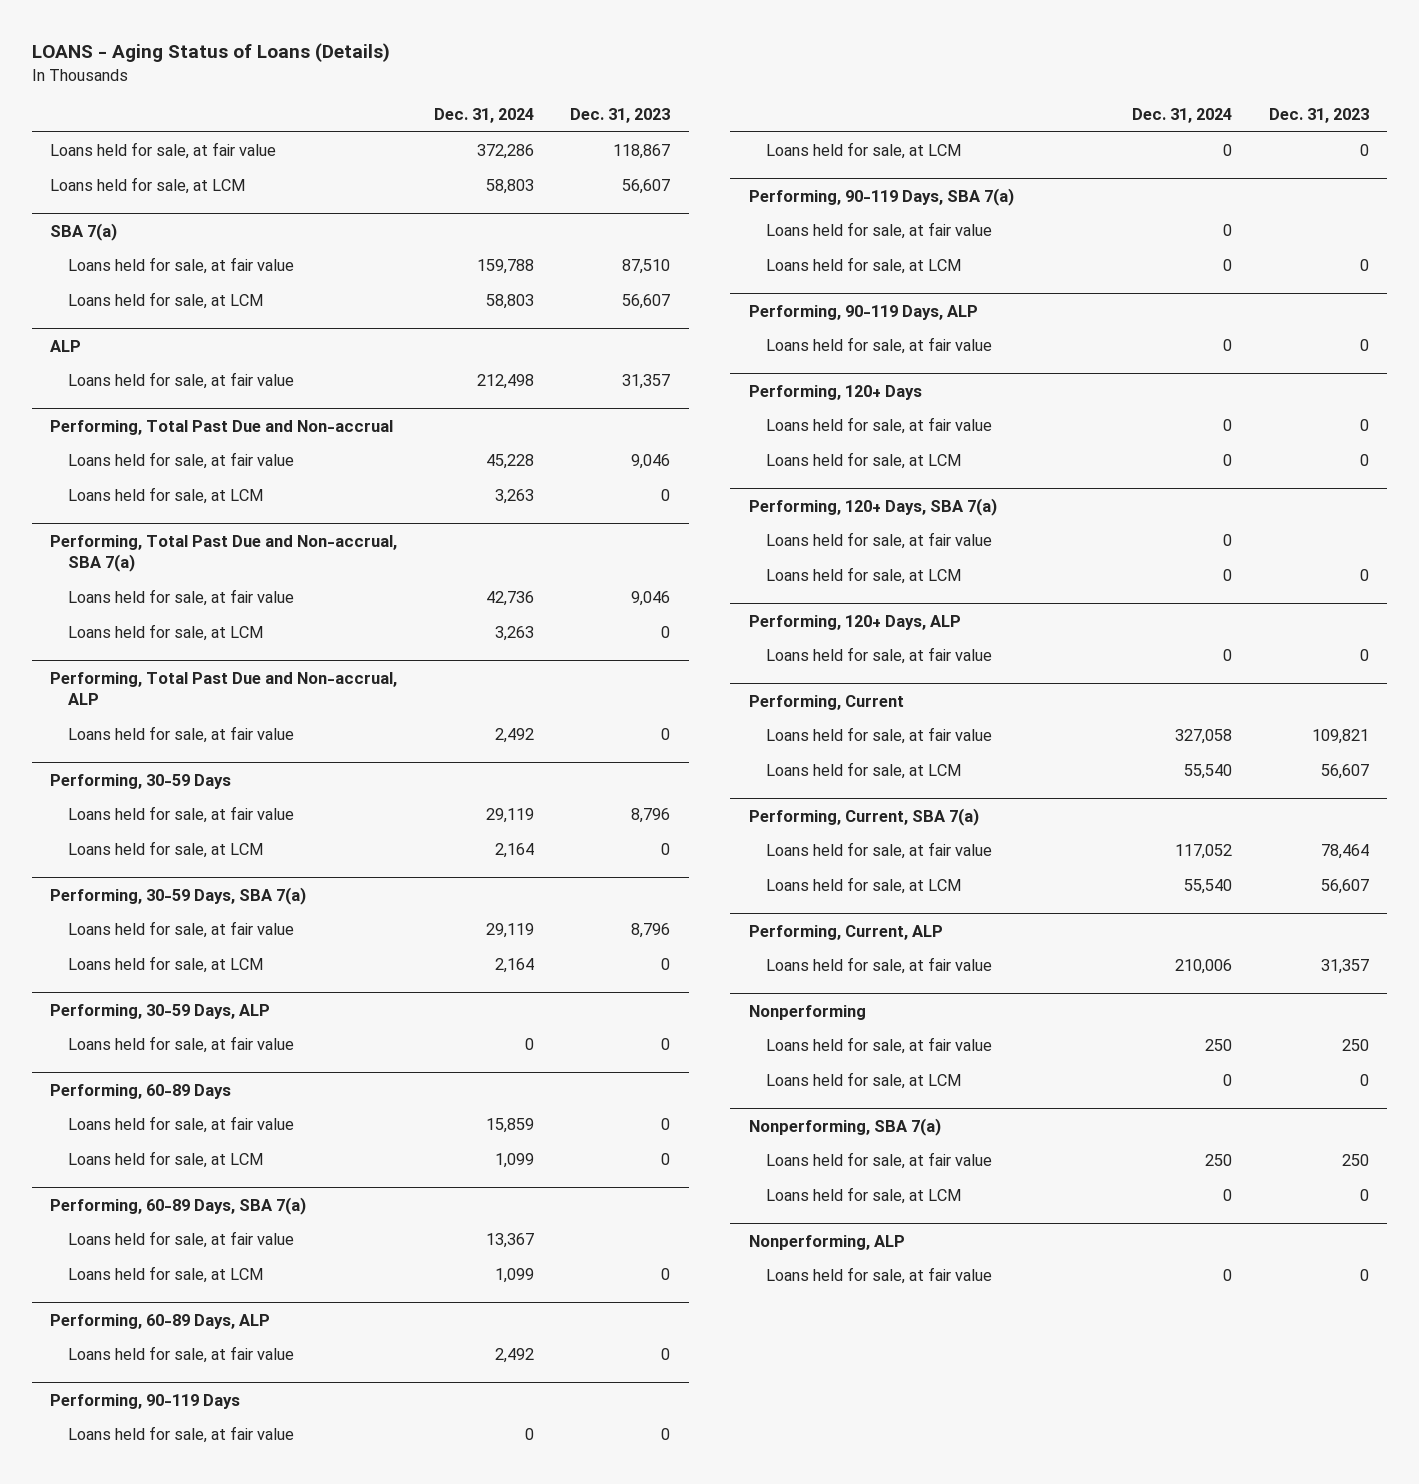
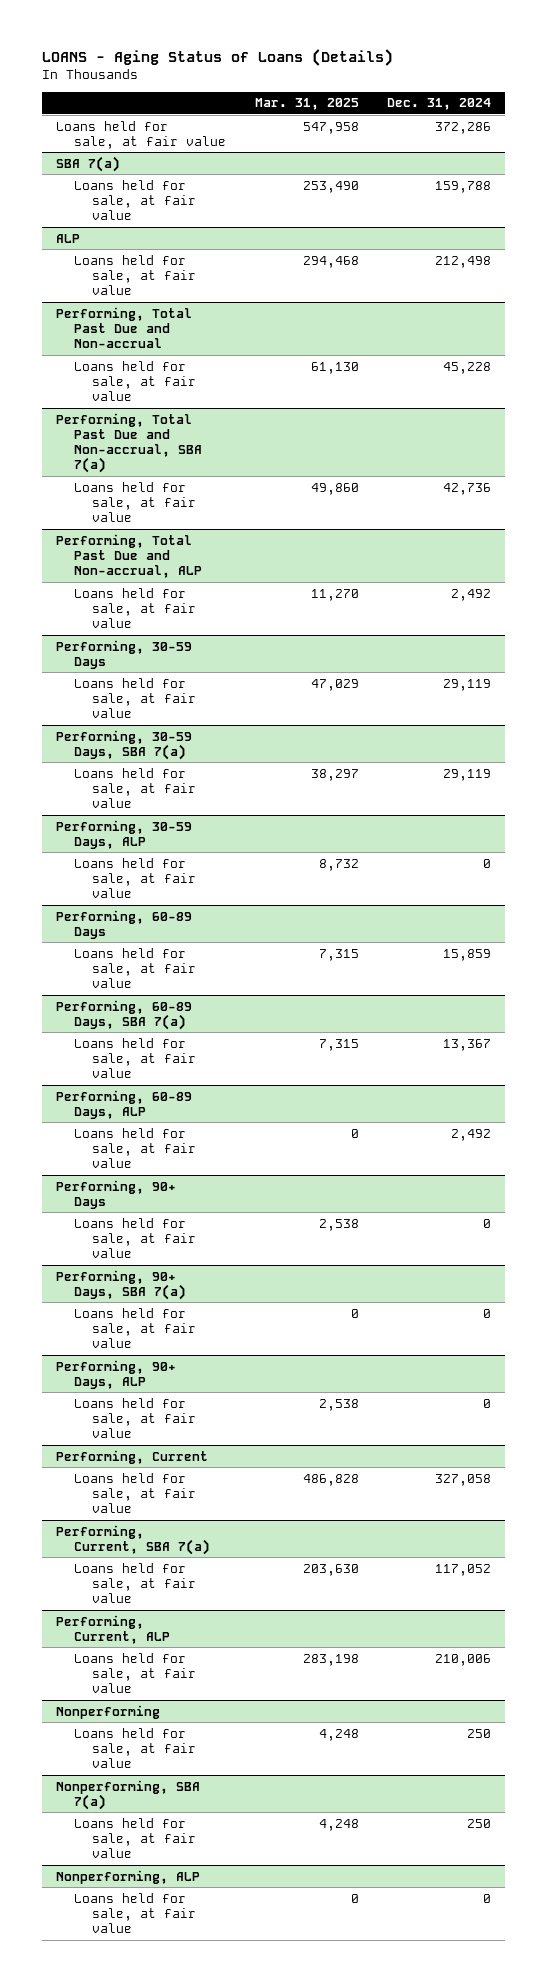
- | Dec. 31, 2024 | Dec. 31, 2023
+ | Mar. 31, 2025 | Dec. 31, 2024
- Loans held for sale, at LCM | 58,803 | 56,607
@ SBA 7(a)
- Loans held for sale, at LCM | 58,803 | 56,607
@ Performing, Total Past Due and Non-accrual
- Loans held for sale, at LCM | 3,263 | 0
@ Performing, Total Past Due and Non-accrual, SBA 7(a)
- Loans held for sale, at LCM | 3,263 | 0
@ Performing, 30-59 Days
- Loans held for sale, at LCM | 2,164 | 0
@ Performing, 30-59 Days, SBA 7(a)
- Loans held for sale, at LCM | 2,164 | 0
@ Performing, 60-89 Days
- Loans held for sale, at LCM | 1,099 | 0
@ Performing, 60-89 Days, SBA 7(a)
- Loans held for sale, at LCM | 1,099 | 0
- Performing, 90-119 Days
- Loans held for sale, at fair value | 0 | 0
- Loans held for sale, at LCM | 0 | 0
- Performing, 90-119 Days, SBA 7(a)
- Loans held for sale, at fair value | 0 |
- Loans held for sale, at LCM | 0 | 0
- Performing, 90-119 Days, ALP
- Loans held for sale, at fair value | 0 | 0
- Performing, 120+ Days
+ Performing, 90+ Days
- Loans held for sale, at LCM | 0 | 0
- Performing, 120+ Days, SBA 7(a)
+ Performing, 90+ Days, SBA 7(a)
- Loans held for sale, at LCM | 0 | 0
- Performing, 120+ Days, ALP
+ Performing, 90+ Days, ALP
@ Performing, Current
- Loans held for sale, at LCM | 55,540 | 56,607
@ Performing, Current, SBA 7(a)
- Loans held for sale, at LCM | 55,540 | 56,607
@ Nonperforming
- Loans held for sale, at LCM | 0 | 0
@ Nonperforming, SBA 7(a)
- Loans held for sale, at LCM | 0 | 0

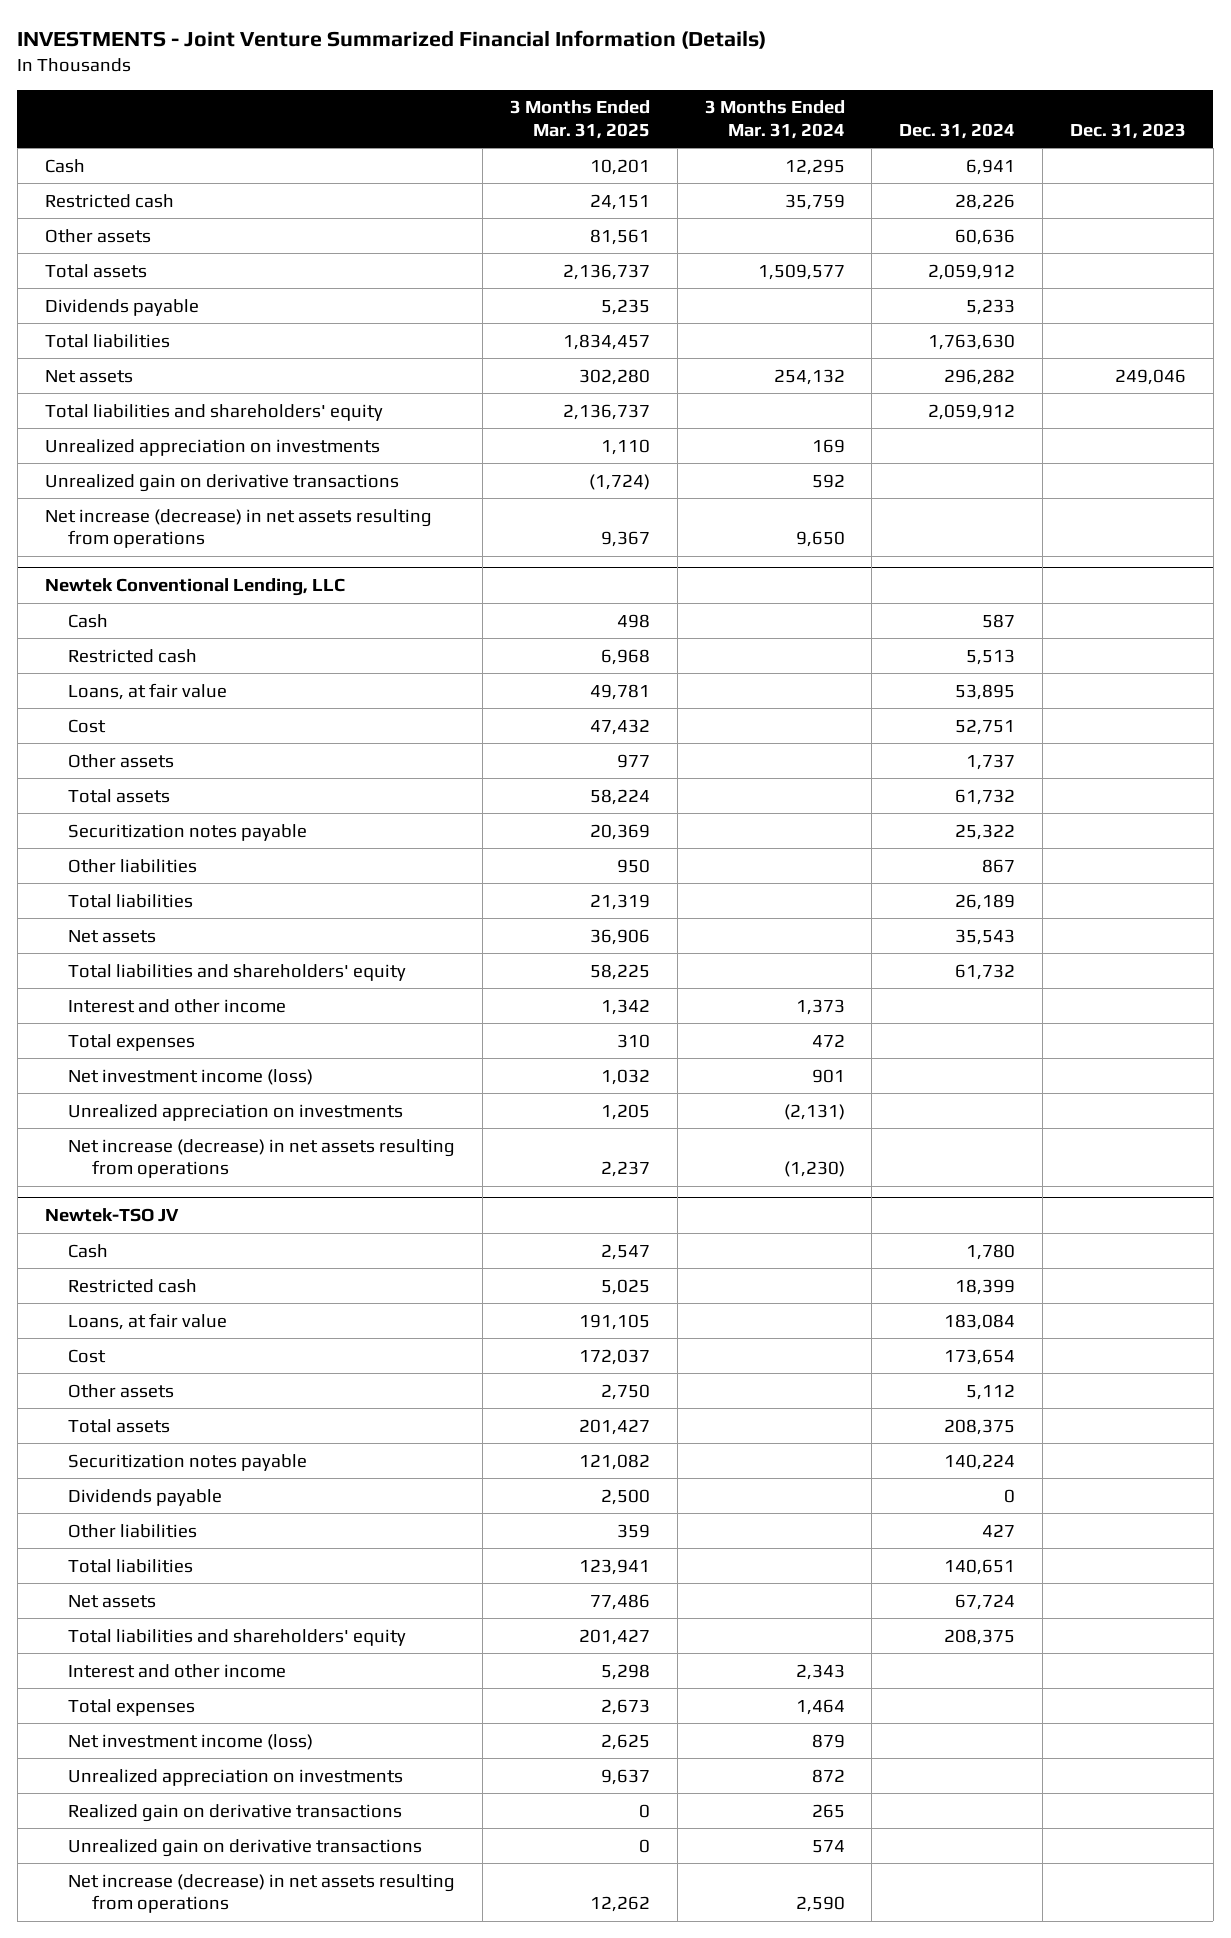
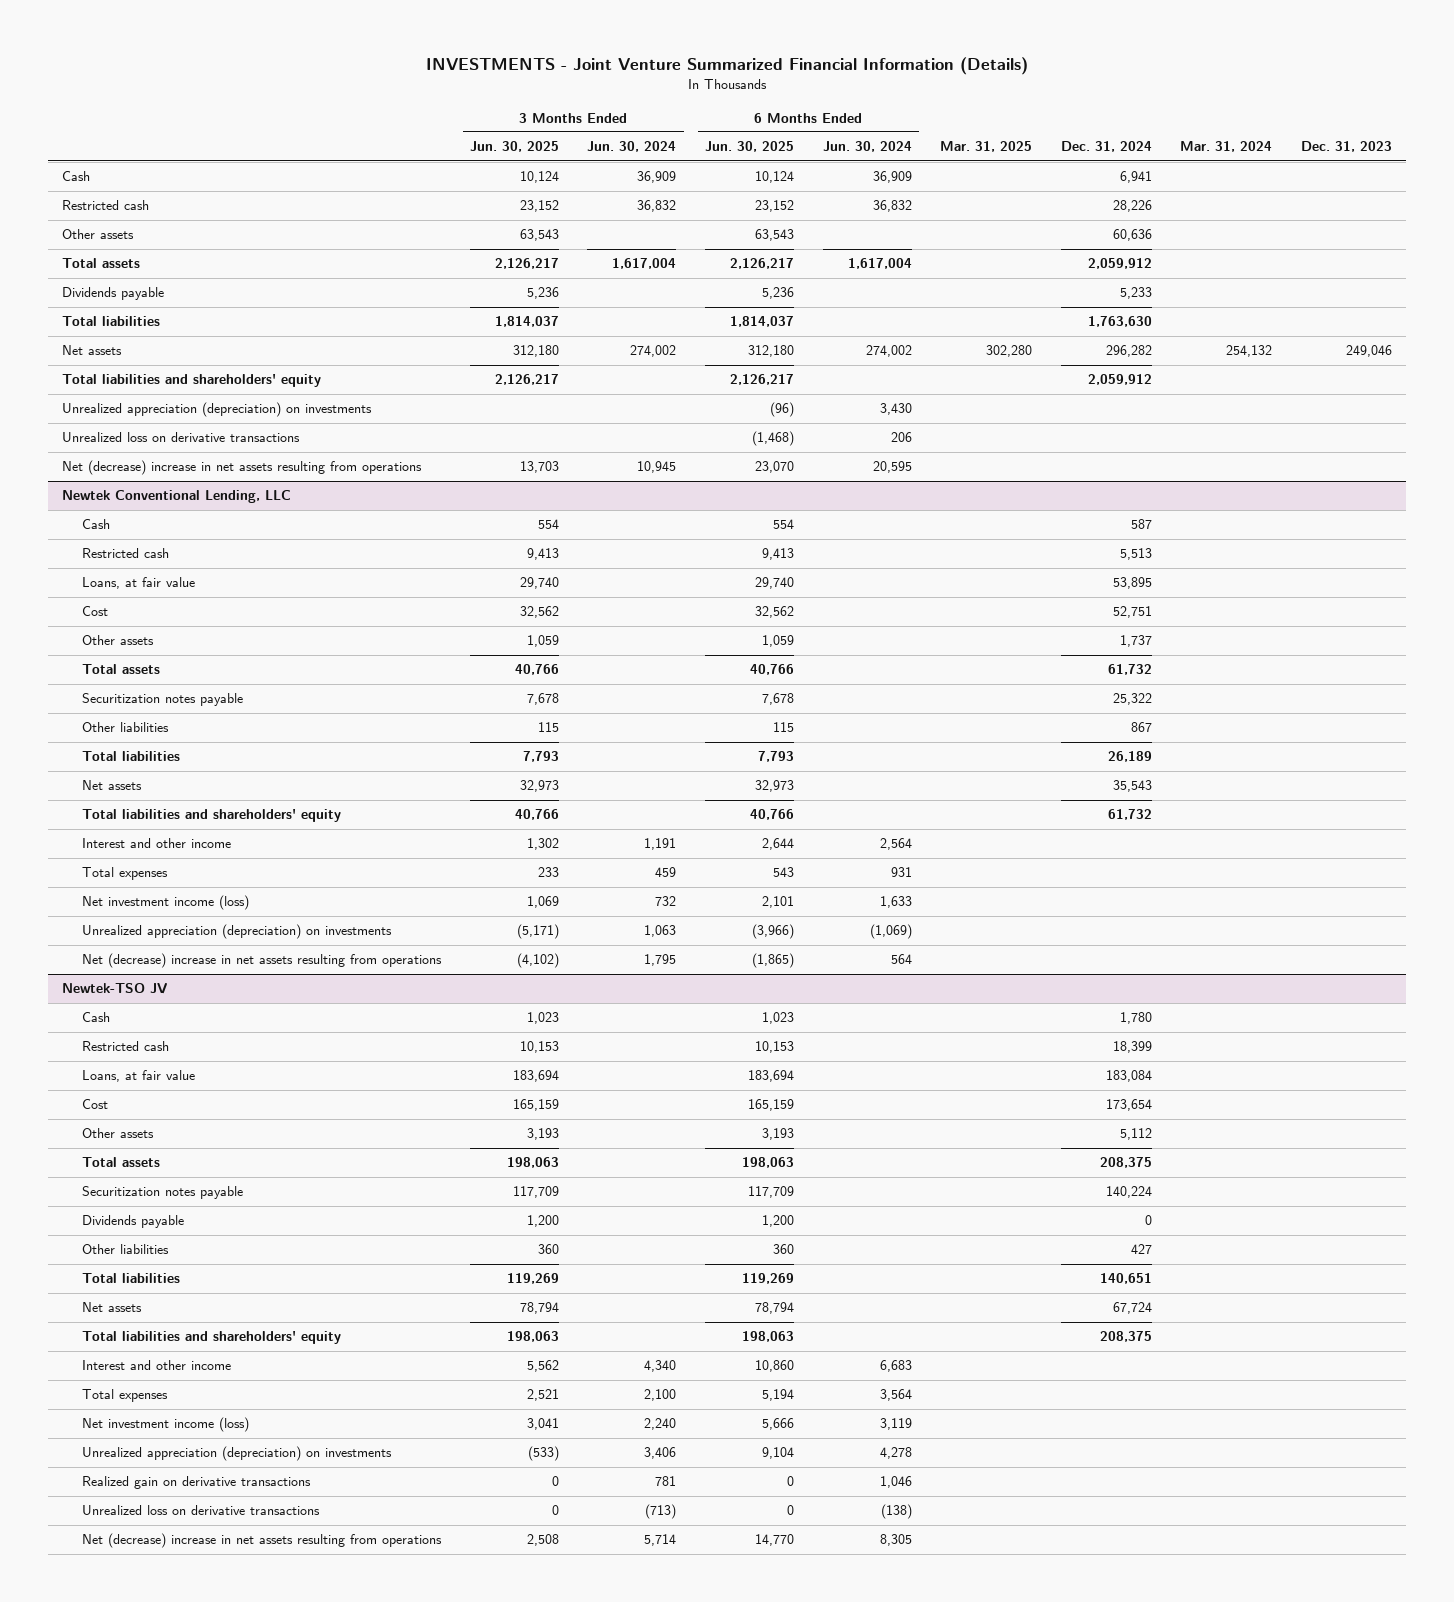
- | 3 Months Ended Mar. 31, 2025 | 3 Months Ended Mar. 31, 2024 | Dec. 31, 2024 | Dec. 31, 2023
+ | 3 Months Ended Jun. 30, 2025 | 3 Months Ended Jun. 30, 2024 | 6 Months Ended Jun. 30, 2025 | 6 Months Ended Jun. 30, 2024 | Mar. 31, 2025 | Dec. 31, 2024 | Mar. 31, 2024 | Dec. 31, 2023
- Unrealized appreciation on investments | 1,110 | 169 | |
- Unrealized gain on derivative transactions | (1,724) | 592 | |
- Net increase (decrease) in net assets resulting from operations | 9,367 | 9,650 | |
+ Unrealized appreciation (depreciation) on investments | | | (96) | 3,430 | | | |
+ Unrealized loss on derivative transactions | | | (1,468) | 206 | | | |
+ Net (decrease) increase in net assets resulting from operations | 13,703 | 10,945 | 23,070 | 20,595 | | | |
@ Newtek Conventional Lending, LLC
- Unrealized appreciation on investments | 1,205 | (2,131) | |
- Net increase (decrease) in net assets resulting from operations | 2,237 | (1,230) | |
+ Unrealized appreciation (depreciation) on investments | (5,171) | 1,063 | (3,966) | (1,069) | | | |
+ Net (decrease) increase in net assets resulting from operations | (4,102) | 1,795 | (1,865) | 564 | | | |
@ Newtek-TSO JV
- Unrealized appreciation on investments | 9,637 | 872 | |
+ Unrealized appreciation (depreciation) on investments | (533) | 3,406 | 9,104 | 4,278 | | | |
- Unrealized gain on derivative transactions | 0 | 574 | |
- Net increase (decrease) in net assets resulting from operations | 12,262 | 2,590 | |
+ Unrealized loss on derivative transactions | 0 | (713) | 0 | (138) | | | |
+ Net (decrease) increase in net assets resulting from operations | 2,508 | 5,714 | 14,770 | 8,305 | | | |

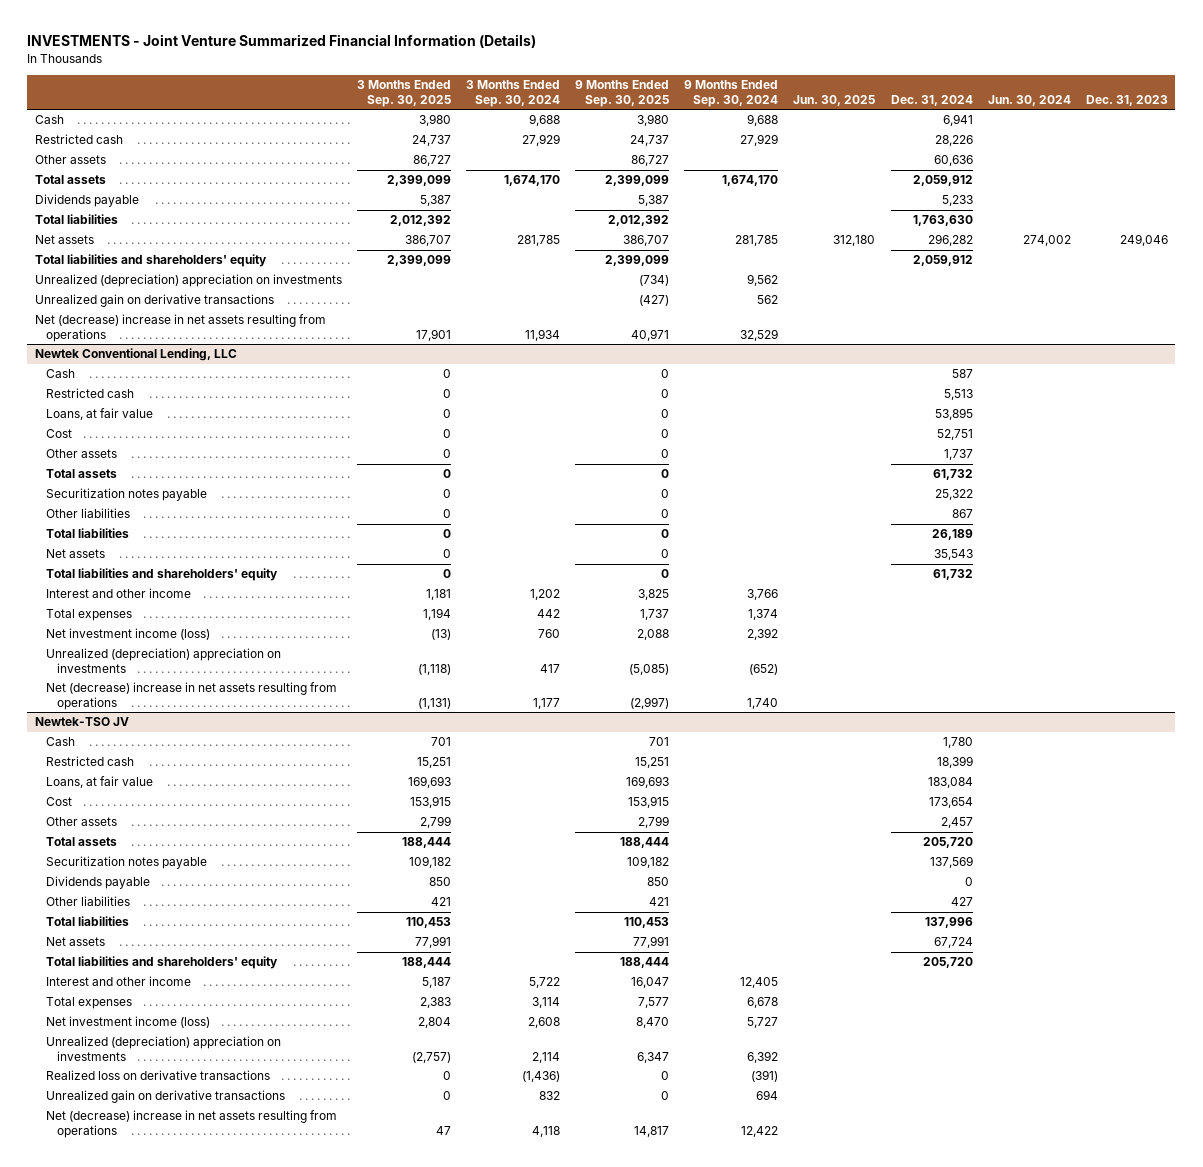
- | 3 Months Ended Jun. 30, 2025 | 3 Months Ended Jun. 30, 2024 | 6 Months Ended Jun. 30, 2025 | 6 Months Ended Jun. 30, 2024 | Mar. 31, 2025 | Dec. 31, 2024 | Mar. 31, 2024 | Dec. 31, 2023
+ | 3 Months Ended Sep. 30, 2025 | 3 Months Ended Sep. 30, 2024 | 9 Months Ended Sep. 30, 2025 | 9 Months Ended Sep. 30, 2024 | Jun. 30, 2025 | Dec. 31, 2024 | Jun. 30, 2024 | Dec. 31, 2023
- Unrealized appreciation (depreciation) on investments | | | (96) | 3,430 | | | |
- Unrealized loss on derivative transactions | | | (1,468) | 206 | | | |
+ Unrealized (depreciation) appreciation on investments | | | (734) | 9,562 | | | |
+ Unrealized gain on derivative transactions | | | (427) | 562 | | | |
@ Newtek Conventional Lending, LLC
- Unrealized appreciation (depreciation) on investments | (5,171) | 1,063 | (3,966) | (1,069) | | | |
+ Unrealized (depreciation) appreciation on investments | (1,118) | 417 | (5,085) | (652) | | | |
@ Newtek-TSO JV
- Other assets | 3,193 | | 3,193 | | | 5,112 | |
- Total assets | 198,063 | | 198,063 | | | 208,375 | |
- Securitization notes payable | 117,709 | | 117,709 | | | 140,224 | |
+ Other assets | 2,799 | | 2,799 | | | 2,457 | |
+ Total assets | 188,444 | | 188,444 | | | 205,720 | |
+ Securitization notes payable | 109,182 | | 109,182 | | | 137,569 | |
- Total liabilities | 119,269 | | 119,269 | | | 140,651 | |
+ Total liabilities | 110,453 | | 110,453 | | | 137,996 | |
- Total liabilities and shareholders' equity | 198,063 | | 198,063 | | | 208,375 | |
+ Total liabilities and shareholders' equity | 188,444 | | 188,444 | | | 205,720 | |
- Unrealized appreciation (depreciation) on investments | (533) | 3,406 | 9,104 | 4,278 | | | |
- Realized gain on derivative transactions | 0 | 781 | 0 | 1,046 | | | |
- Unrealized loss on derivative transactions | 0 | (713) | 0 | (138) | | | |
+ Unrealized (depreciation) appreciation on investments | (2,757) | 2,114 | 6,347 | 6,392 | | | |
+ Realized loss on derivative transactions | 0 | (1,436) | 0 | (391) | | | |
+ Unrealized gain on derivative transactions | 0 | 832 | 0 | 694 | | | |

